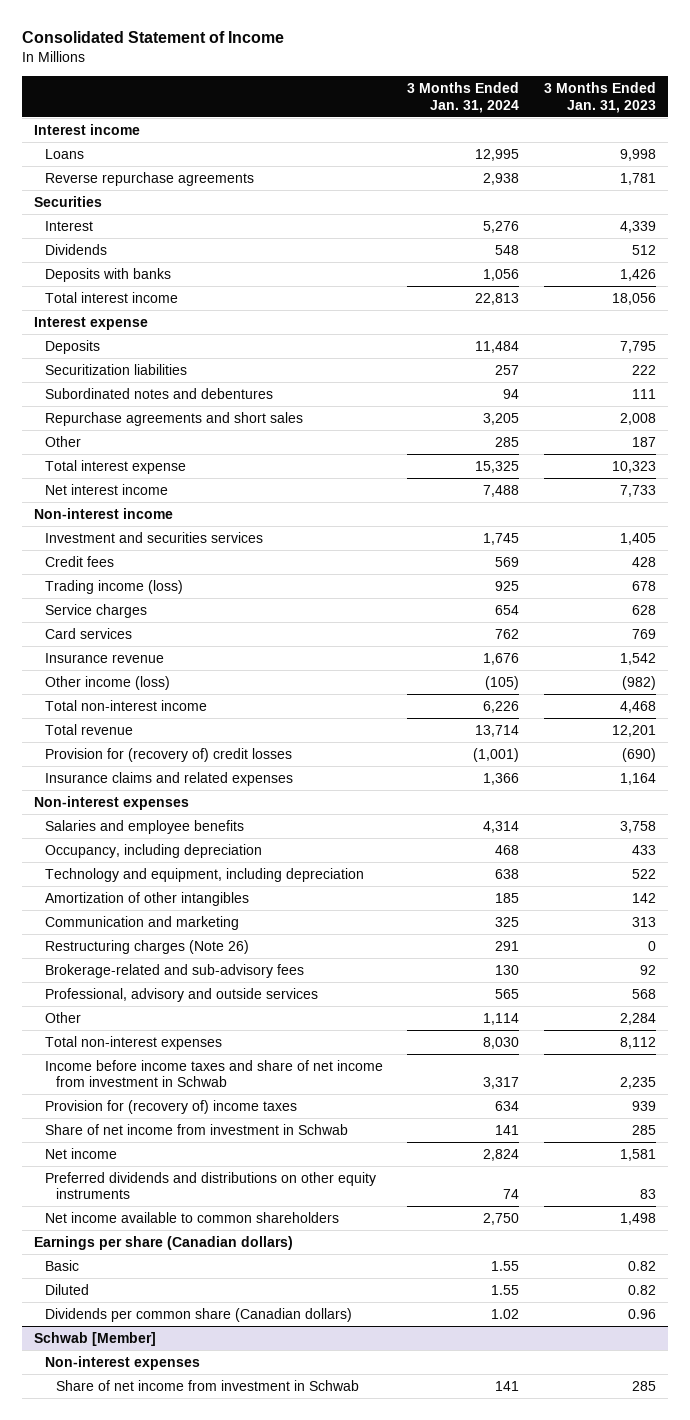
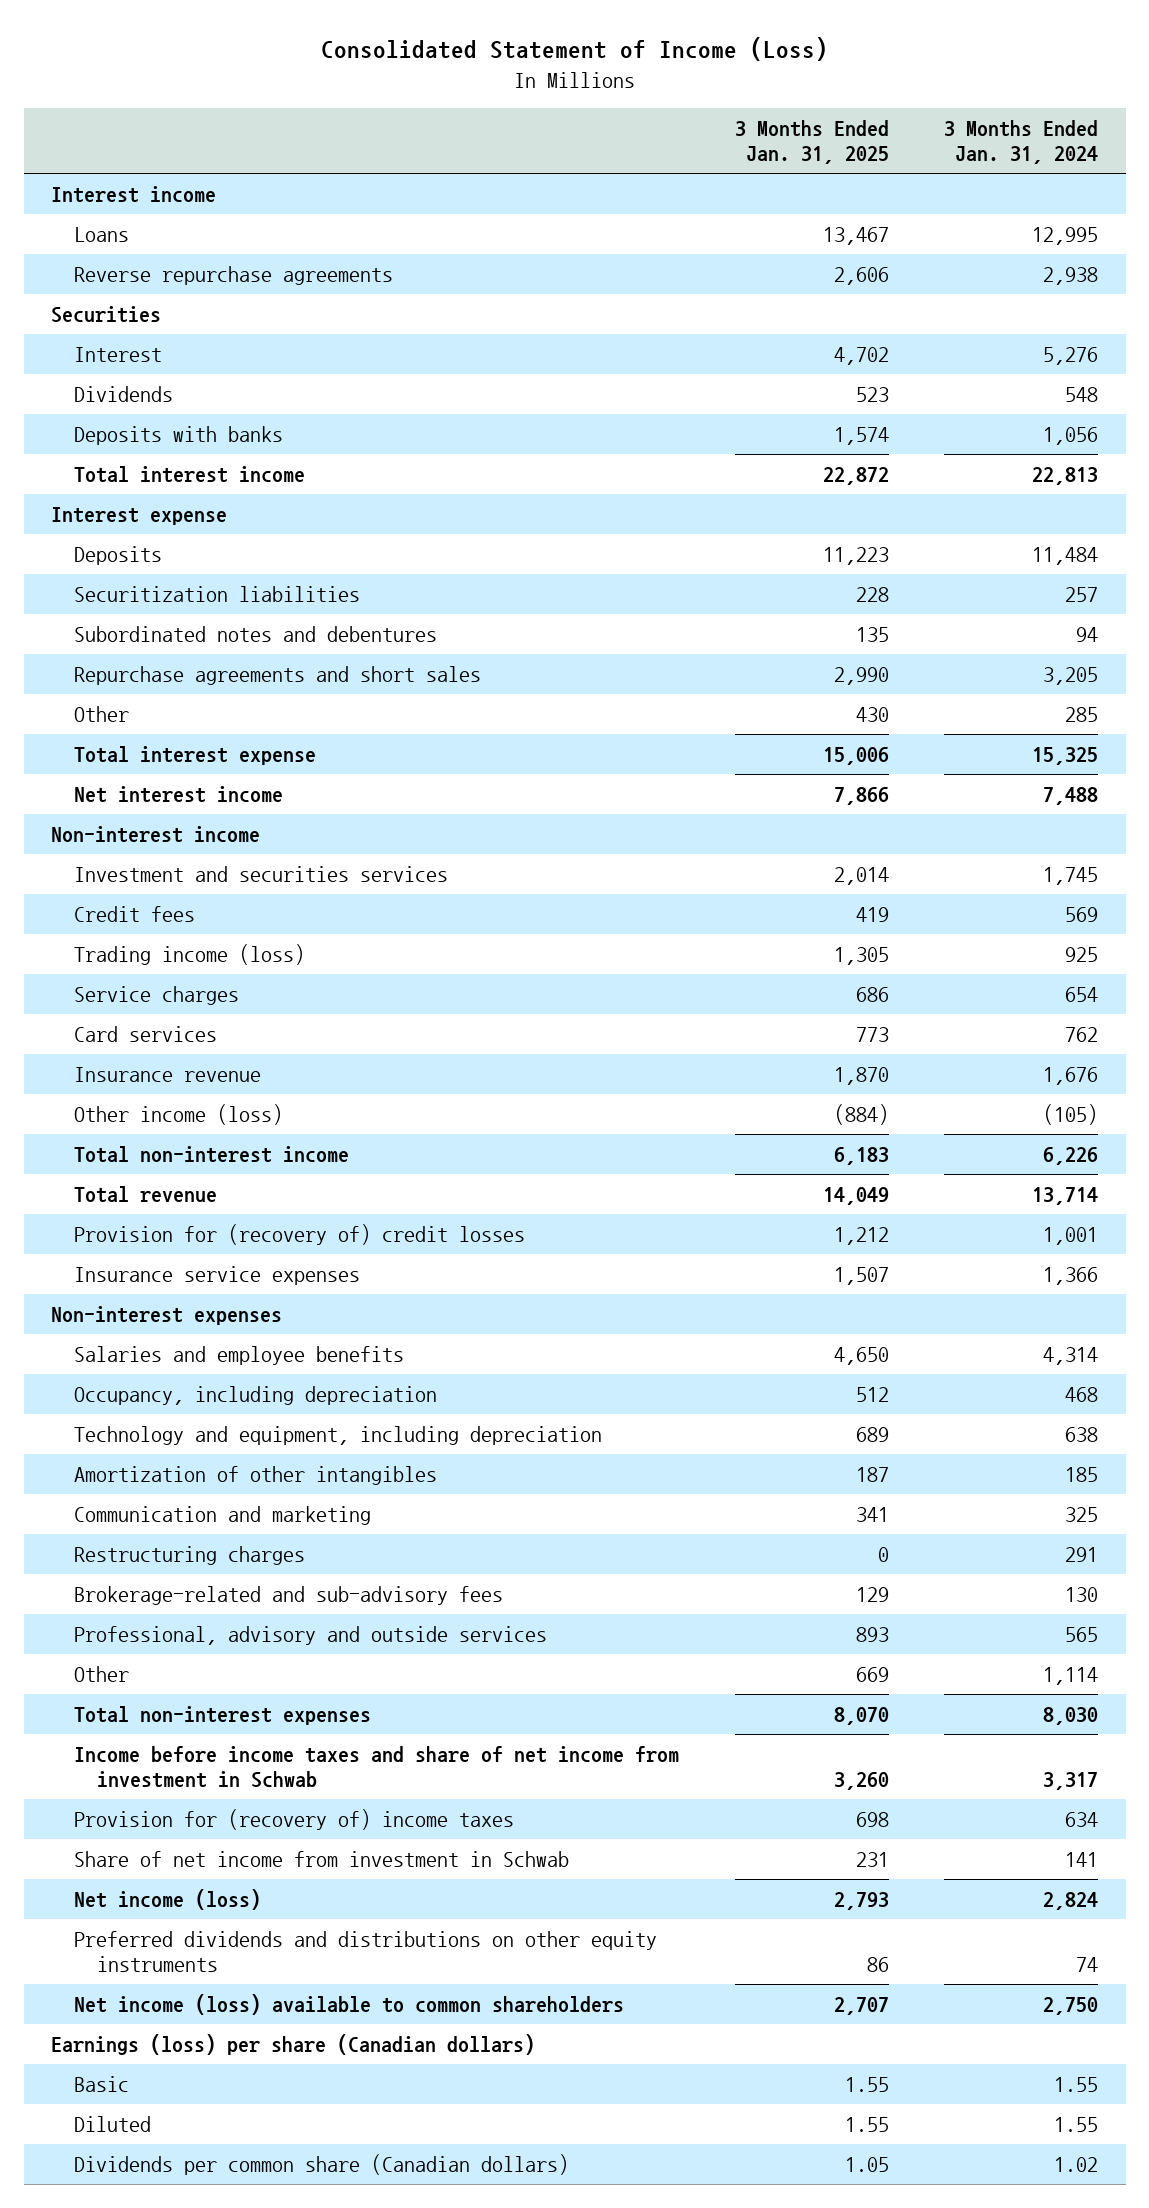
- Consolidated Statement of Income
+ Consolidated Statement of Income (Loss)
- | 3 Months Ended Jan. 31, 2024 | 3 Months Ended Jan. 31, 2023
+ | 3 Months Ended Jan. 31, 2025 | 3 Months Ended Jan. 31, 2024
- Provision for (recovery of) credit losses | (1,001) | (690)
- Insurance claims and related expenses | 1,366 | 1,164
+ Provision for (recovery of) credit losses | 1,212 | 1,001
+ Insurance service expenses | 1,507 | 1,366
- Restructuring charges (Note 26) | 291 | 0
+ Restructuring charges | 0 | 291
- Net income | 2,824 | 1,581
+ Net income (loss) | 2,793 | 2,824
- Net income available to common shareholders | 2,750 | 1,498
- Earnings per share (Canadian dollars)
+ Net income (loss) available to common shareholders | 2,707 | 2,750
+ Earnings (loss) per share (Canadian dollars)
- Schwab [Member]
- Non-interest expenses
- Share of net income from investment in Schwab | 141 | 285

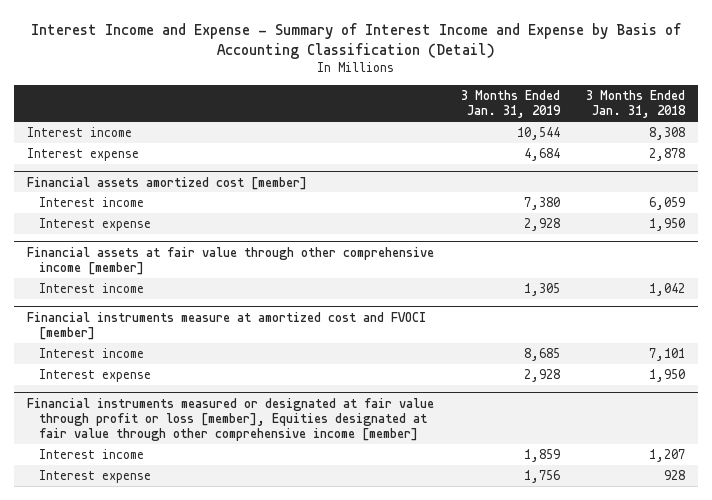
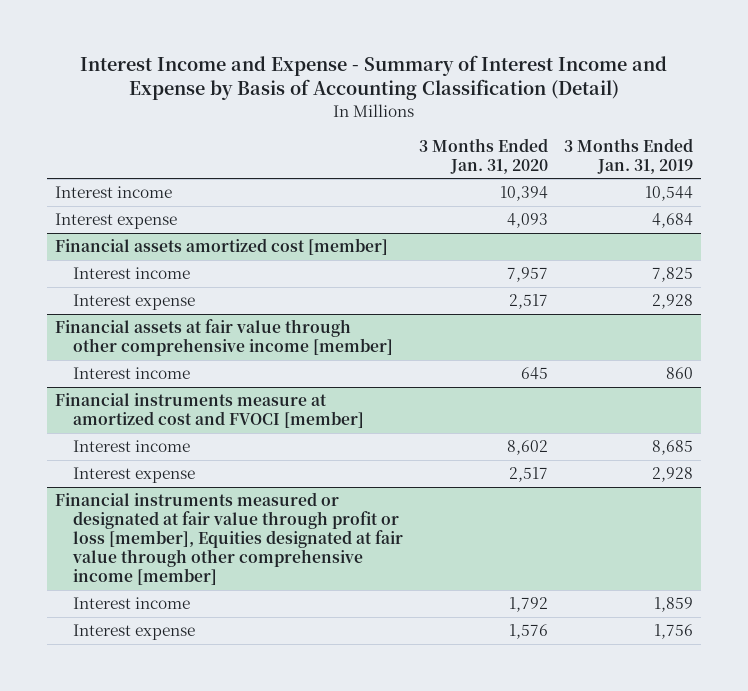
- | 3 Months Ended Jan. 31, 2019 | 3 Months Ended Jan. 31, 2018
+ | 3 Months Ended Jan. 31, 2020 | 3 Months Ended Jan. 31, 2019
@ Financial assets amortized cost [member]
- Interest income | 7,380 | 6,059
+ Interest income | 7,957 | 7,825
@ Financial assets at fair value through other comprehensive income [member]
- Interest income | 1,305 | 1,042
+ Interest income | 645 | 860

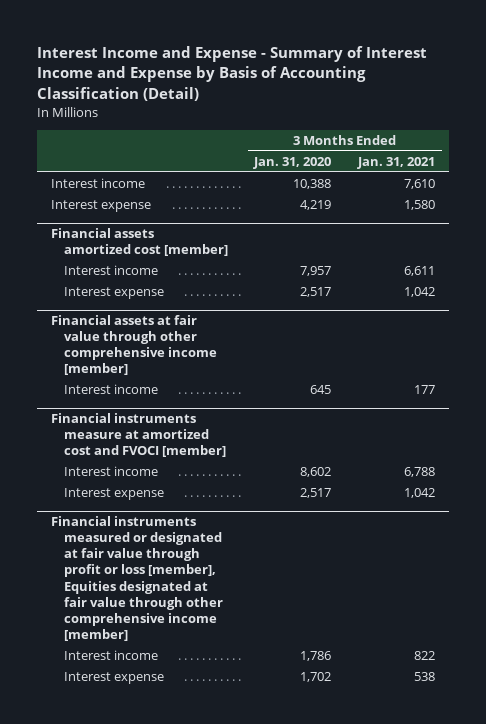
- | 3 Months Ended Jan. 31, 2020 | 3 Months Ended Jan. 31, 2019
+ | 3 Months Ended Jan. 31, 2020 | 3 Months Ended Jan. 31, 2021
- Interest income | 10,394 | 10,544
- Interest expense | 4,093 | 4,684
+ Interest income | 10,388 | 7,610
+ Interest expense | 4,219 | 1,580
@ Financial instruments measured or designated at fair value through profit or loss [member], Equities designated at fair value through other comprehensive income [member]
- Interest income | 1,792 | 1,859
- Interest expense | 1,576 | 1,756
+ Interest income | 1,786 | 822
+ Interest expense | 1,702 | 538

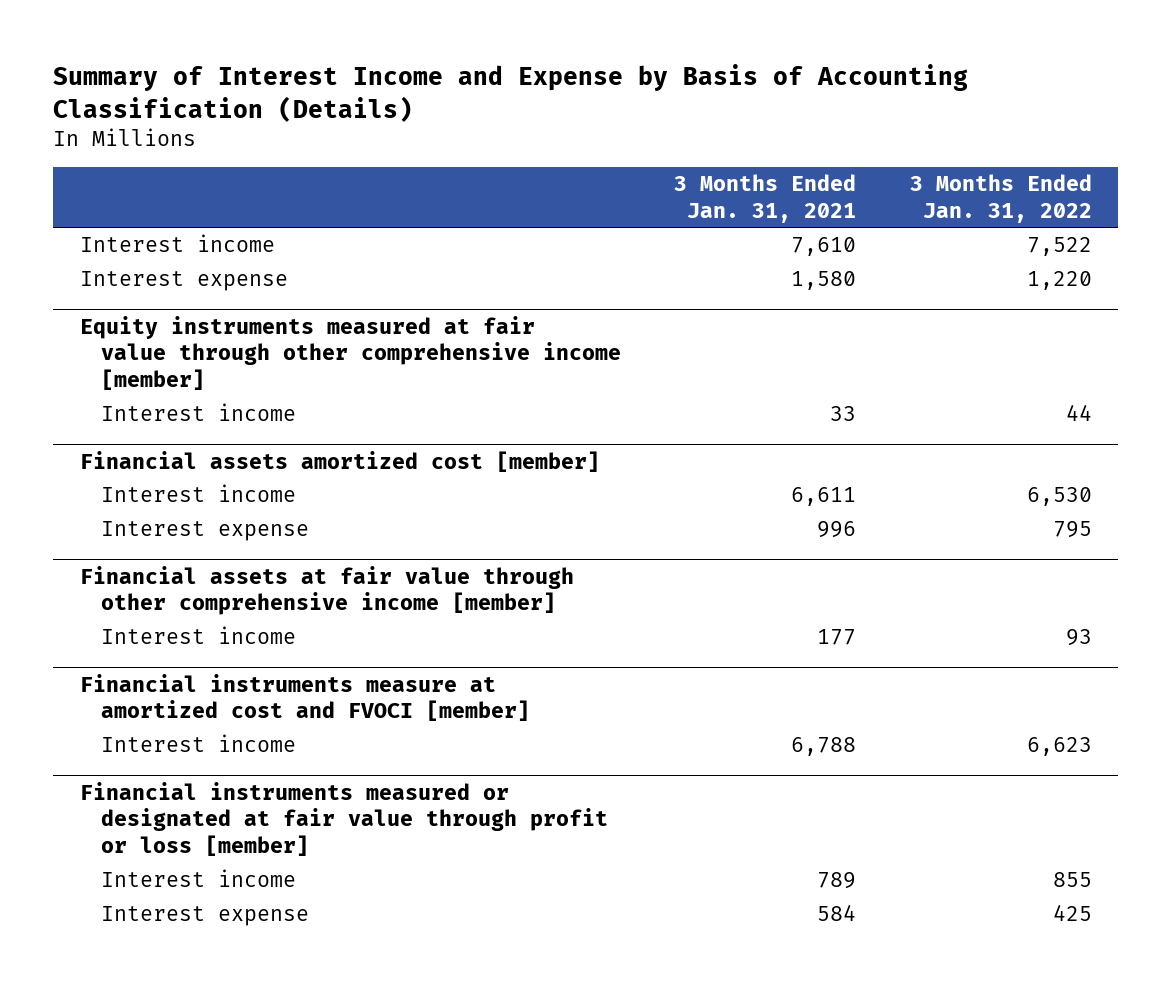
- Interest Income and Expense - Summary of Interest Income and Expense by Basis of Accounting Classification (Detail)
+ Summary of Interest Income and Expense by Basis of Accounting Classification (Details)
- | 3 Months Ended Jan. 31, 2020 | 3 Months Ended Jan. 31, 2021
+ | 3 Months Ended Jan. 31, 2021 | 3 Months Ended Jan. 31, 2022
+ Equity instruments measured at fair value through other comprehensive income [member]
+ Interest income | 33 | 44
@ Financial assets amortized cost [member]
- Interest expense | 2,517 | 1,042
+ Interest expense | 996 | 795
@ Financial instruments measure at amortized cost and FVOCI [member]
- Interest expense | 2,517 | 1,042
- Financial instruments measured or designated at fair value through profit or loss [member], Equities designated at fair value through other comprehensive income [member]
- Interest income | 1,786 | 822
- Interest expense | 1,702 | 538
+ Financial instruments measured or designated at fair value through profit or loss [member]
+ Interest income | 789 | 855
+ Interest expense | 584 | 425

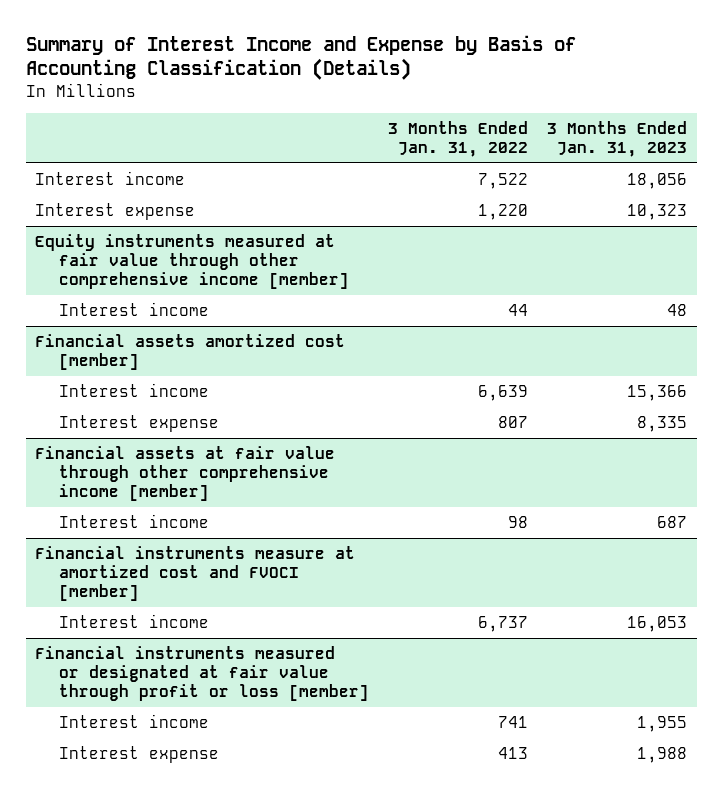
- | 3 Months Ended Jan. 31, 2021 | 3 Months Ended Jan. 31, 2022
+ | 3 Months Ended Jan. 31, 2022 | 3 Months Ended Jan. 31, 2023
@ Financial assets amortized cost [member]
- Interest income | 6,611 | 6,530
- Interest expense | 996 | 795
+ Interest income | 6,639 | 15,366
+ Interest expense | 807 | 8,335
@ Financial assets at fair value through other comprehensive income [member]
- Interest income | 177 | 93
+ Interest income | 98 | 687
@ Financial instruments measure at amortized cost and FVOCI [member]
- Interest income | 6,788 | 6,623
+ Interest income | 6,737 | 16,053
@ Financial instruments measured or designated at fair value through profit or loss [member]
- Interest income | 789 | 855
- Interest expense | 584 | 425
+ Interest income | 741 | 1,955
+ Interest expense | 413 | 1,988

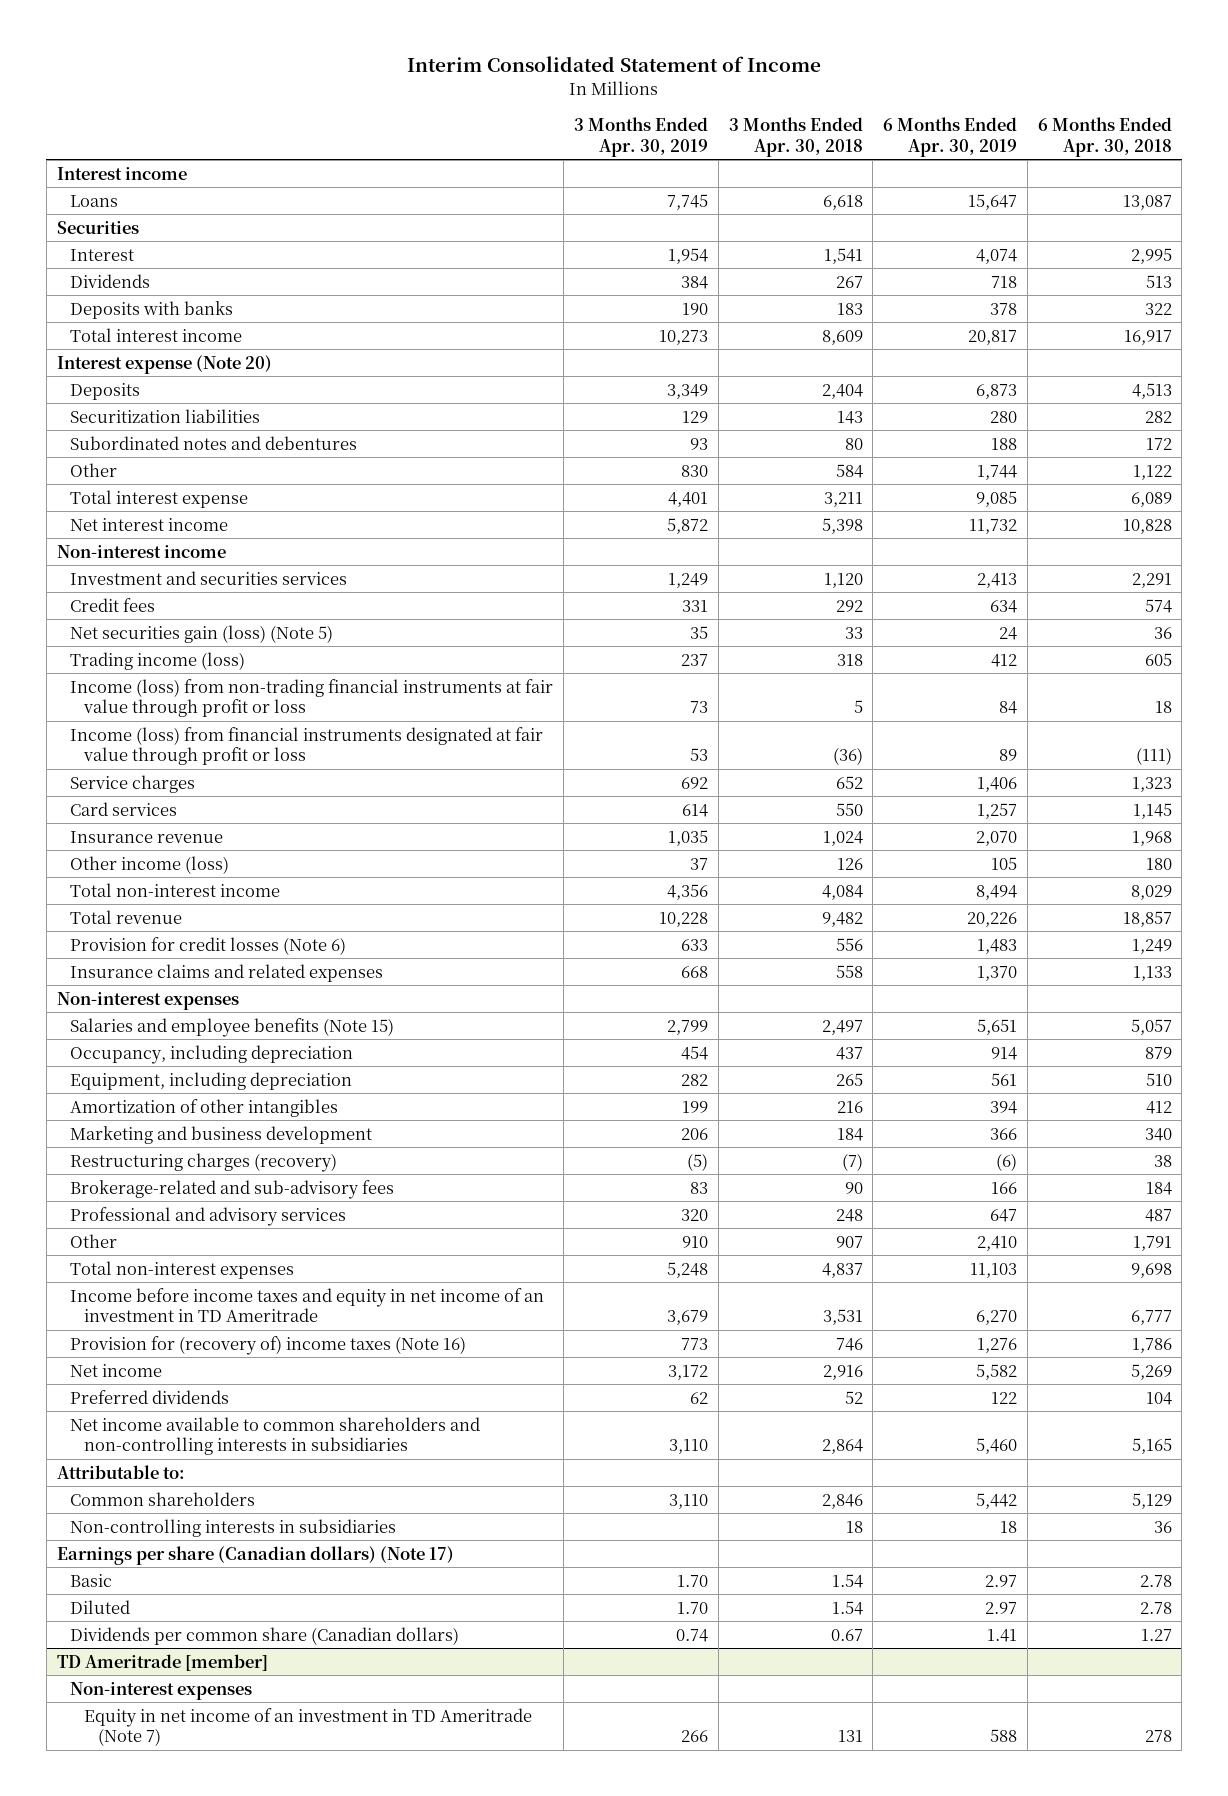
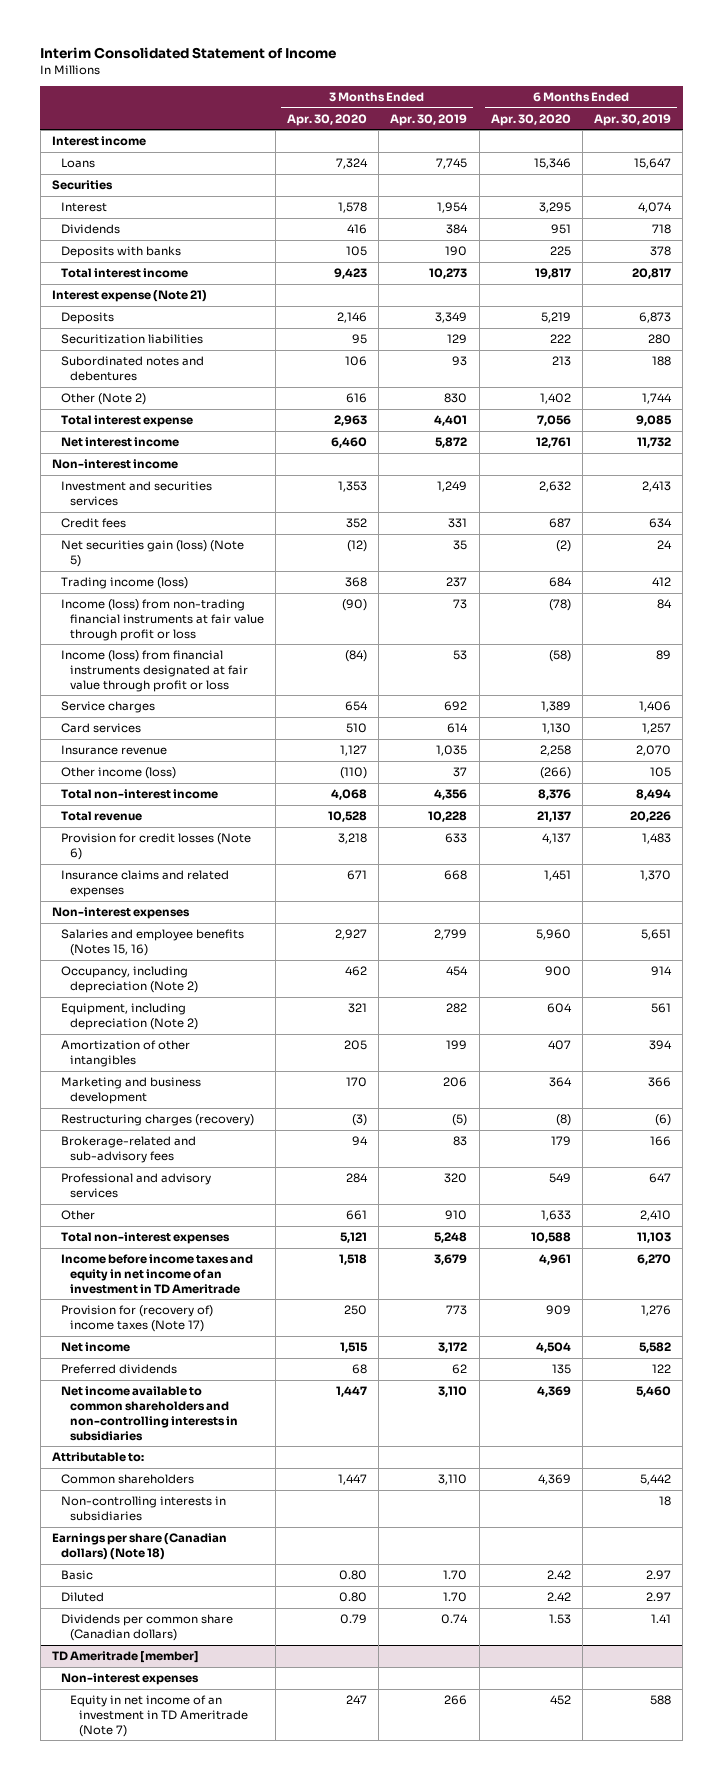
- | 3 Months Ended Apr. 30, 2019 | 3 Months Ended Apr. 30, 2018 | 6 Months Ended Apr. 30, 2019 | 6 Months Ended Apr. 30, 2018
+ | 3 Months Ended Apr. 30, 2020 | 3 Months Ended Apr. 30, 2019 | 6 Months Ended Apr. 30, 2020 | 6 Months Ended Apr. 30, 2019
- Interest expense (Note 20)
+ Interest expense (Note 21)
- Other | 830 | 584 | 1,744 | 1,122
+ Other (Note 2) | 616 | 830 | 1,402 | 1,744
- Salaries and employee benefits (Note 15) | 2,799 | 2,497 | 5,651 | 5,057
- Occupancy, including depreciation | 454 | 437 | 914 | 879
- Equipment, including depreciation | 282 | 265 | 561 | 510
+ Salaries and employee benefits (Notes 15, 16) | 2,927 | 2,799 | 5,960 | 5,651
+ Occupancy, including depreciation (Note 2) | 462 | 454 | 900 | 914
+ Equipment, including depreciation (Note 2) | 321 | 282 | 604 | 561
- Provision for (recovery of) income taxes (Note 16) | 773 | 746 | 1,276 | 1,786
+ Provision for (recovery of) income taxes (Note 17) | 250 | 773 | 909 | 1,276
- Earnings per share (Canadian dollars) (Note 17)
+ Earnings per share (Canadian dollars) (Note 18)

